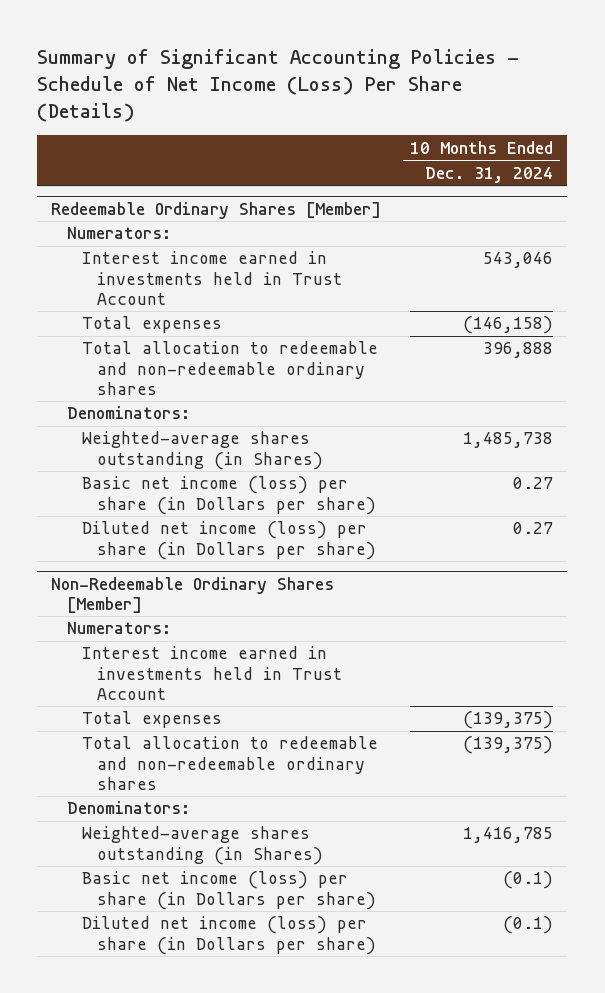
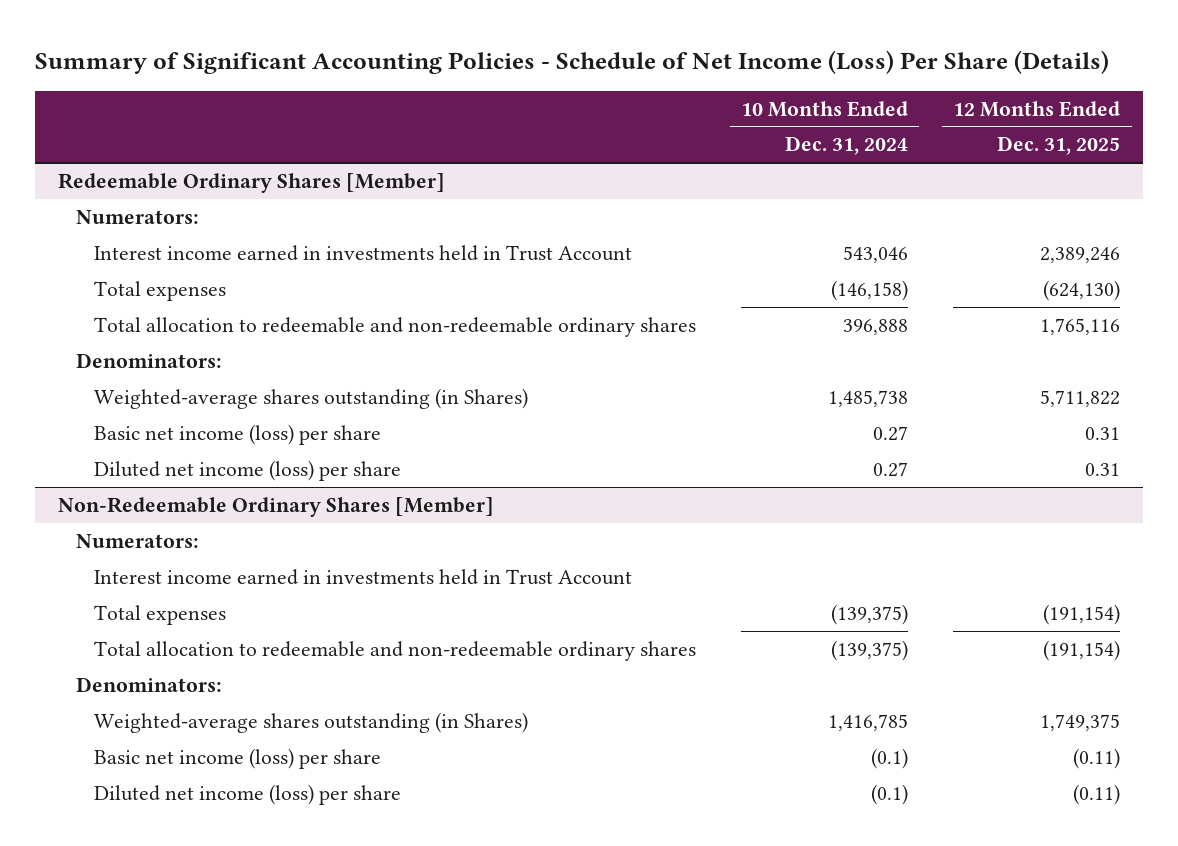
- | 10 Months Ended Dec. 31, 2024
+ | 10 Months Ended Dec. 31, 2024 | 12 Months Ended Dec. 31, 2025
@ Redeemable Ordinary Shares [Member]
- Basic net income (loss) per share (in Dollars per share) | 0.27
- Diluted net income (loss) per share (in Dollars per share) | 0.27
+ Basic net income (loss) per share | 0.27 | 0.31
+ Diluted net income (loss) per share | 0.27 | 0.31
@ Non-Redeemable Ordinary Shares [Member]
- Basic net income (loss) per share (in Dollars per share) | (0.1)
- Diluted net income (loss) per share (in Dollars per share) | (0.1)
+ Basic net income (loss) per share | (0.1) | (0.11)
+ Diluted net income (loss) per share | (0.1) | (0.11)

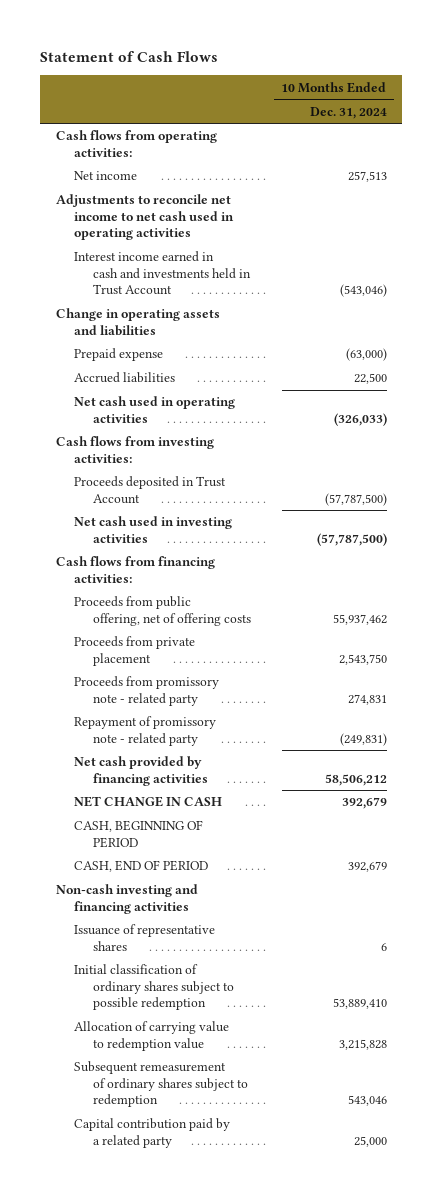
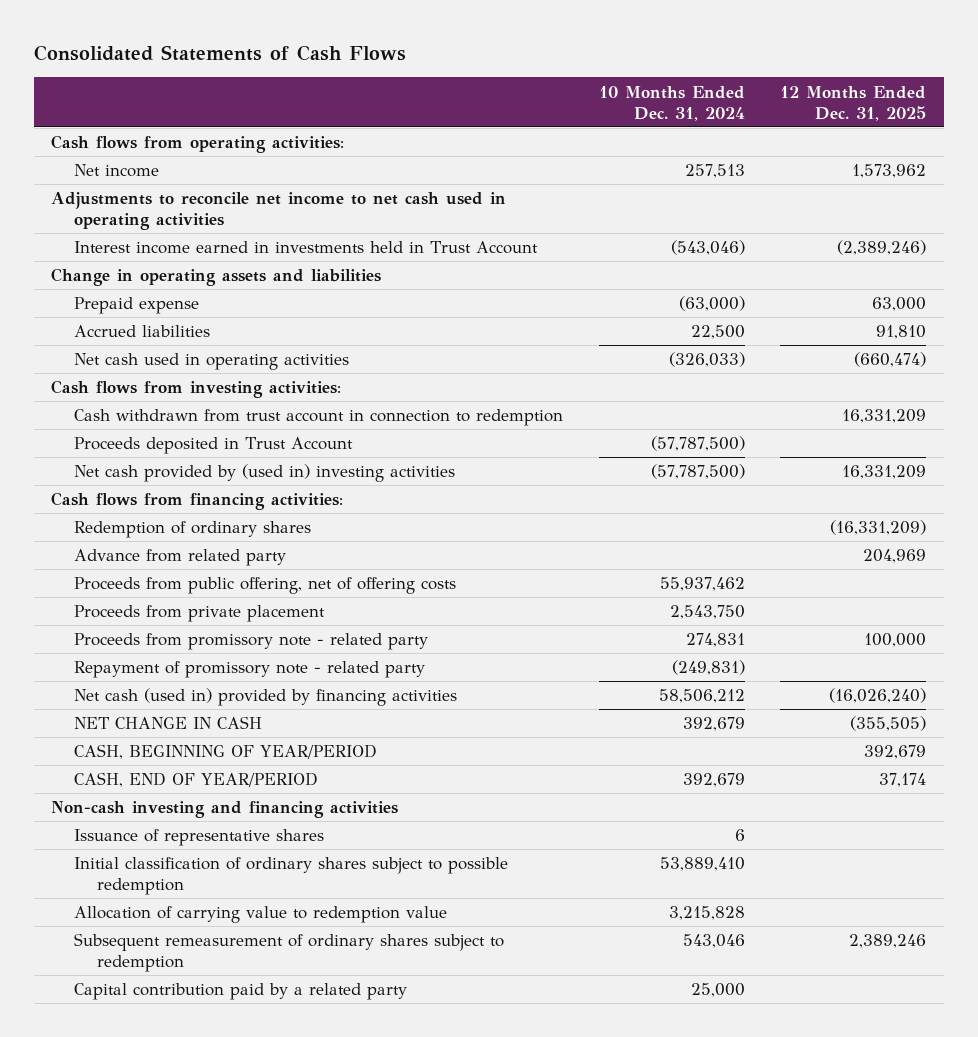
- Statement of Cash Flows
+ Consolidated Statements of Cash Flows
- | 10 Months Ended Dec. 31, 2024
+ | 10 Months Ended Dec. 31, 2024 | 12 Months Ended Dec. 31, 2025
- Interest income earned in cash and investments held in Trust Account | (543,046)
+ Interest income earned in investments held in Trust Account | (543,046) | (2,389,246)
+ Cash withdrawn from trust account in connection to redemption | | 16,331,209
- Net cash used in investing activities | (57,787,500)
+ Net cash provided by (used in) investing activities | (57,787,500) | 16,331,209
+ Redemption of ordinary shares | | (16,331,209)
+ Advance from related party | | 204,969
- Net cash provided by financing activities | 58,506,212
+ Net cash (used in) provided by financing activities | 58,506,212 | (16,026,240)
- CASH, BEGINNING OF PERIOD
- CASH, END OF PERIOD | 392,679
+ CASH, BEGINNING OF YEAR/PERIOD | | 392,679
+ CASH, END OF YEAR/PERIOD | 392,679 | 37,174

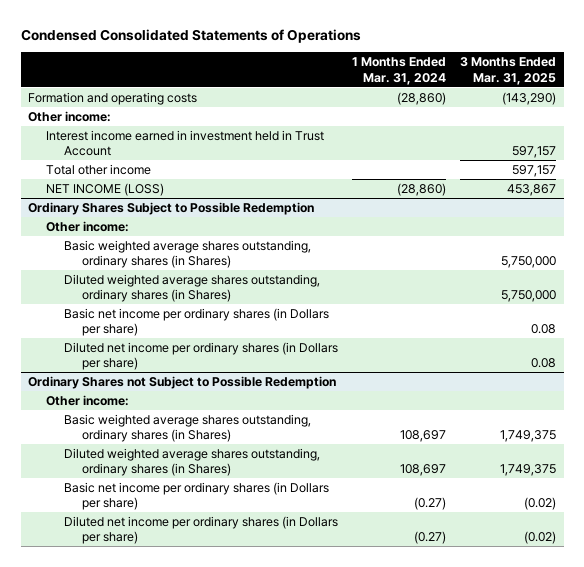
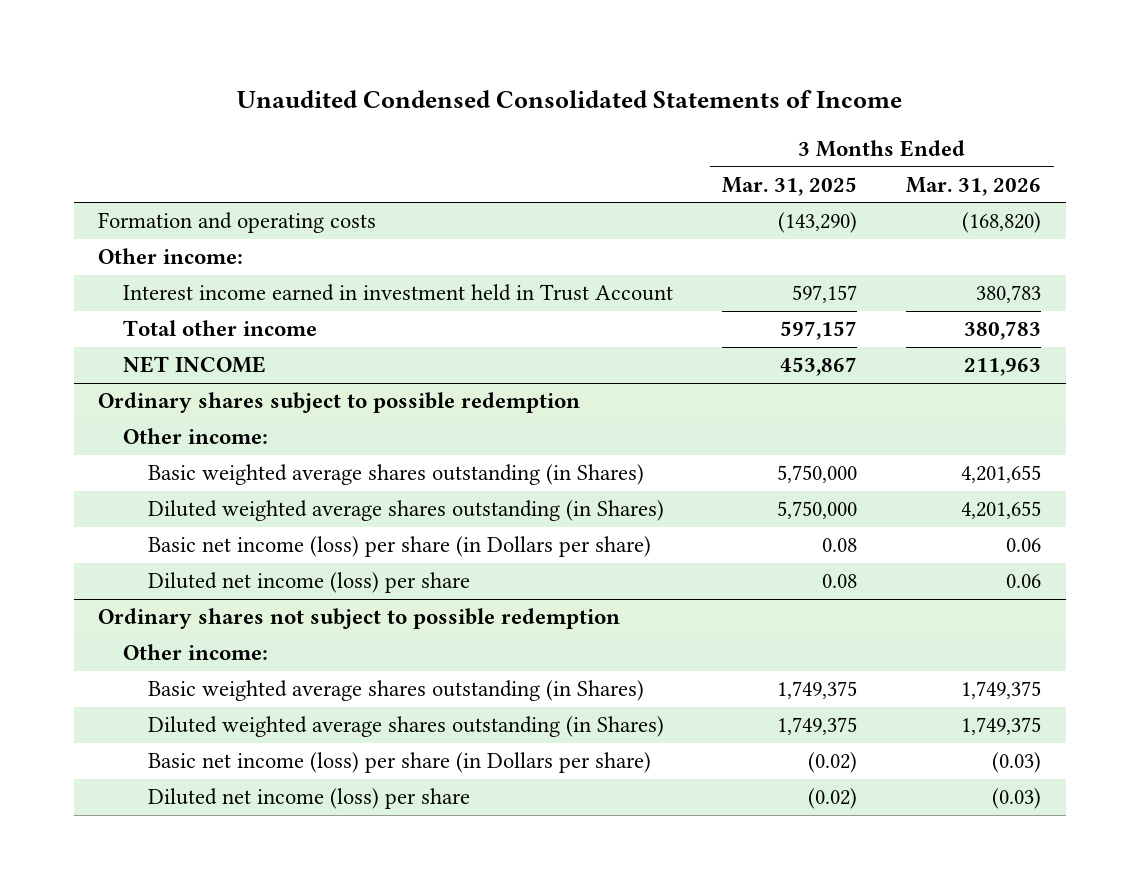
- Condensed Consolidated Statements of Operations
+ Unaudited Condensed Consolidated Statements of Income
- | 1 Months Ended Mar. 31, 2024 | 3 Months Ended Mar. 31, 2025
+ | 3 Months Ended Mar. 31, 2025 | 3 Months Ended Mar. 31, 2026
- NET INCOME (LOSS) | (28,860) | 453,867
- Ordinary Shares Subject to Possible Redemption
+ NET INCOME | 453,867 | 211,963
+ Ordinary shares subject to possible redemption
- Basic weighted average shares outstanding, ordinary shares (in Shares) | | 5,750,000
- Diluted weighted average shares outstanding, ordinary shares (in Shares) | | 5,750,000
- Basic net income per ordinary shares (in Dollars per share) | | 0.08
- Diluted net income per ordinary shares (in Dollars per share) | | 0.08
- Ordinary Shares not Subject to Possible Redemption
+ Basic weighted average shares outstanding (in Shares) | 5,750,000 | 4,201,655
+ Diluted weighted average shares outstanding (in Shares) | 5,750,000 | 4,201,655
+ Basic net income (loss) per share (in Dollars per share) | 0.08 | 0.06
+ Diluted net income (loss) per share | 0.08 | 0.06
+ Ordinary shares not subject to possible redemption
- Basic weighted average shares outstanding, ordinary shares (in Shares) | 108,697 | 1,749,375
- Diluted weighted average shares outstanding, ordinary shares (in Shares) | 108,697 | 1,749,375
- Basic net income per ordinary shares (in Dollars per share) | (0.27) | (0.02)
- Diluted net income per ordinary shares (in Dollars per share) | (0.27) | (0.02)
+ Basic weighted average shares outstanding (in Shares) | 1,749,375 | 1,749,375
+ Diluted weighted average shares outstanding (in Shares) | 1,749,375 | 1,749,375
+ Basic net income (loss) per share (in Dollars per share) | (0.02) | (0.03)
+ Diluted net income (loss) per share | (0.02) | (0.03)

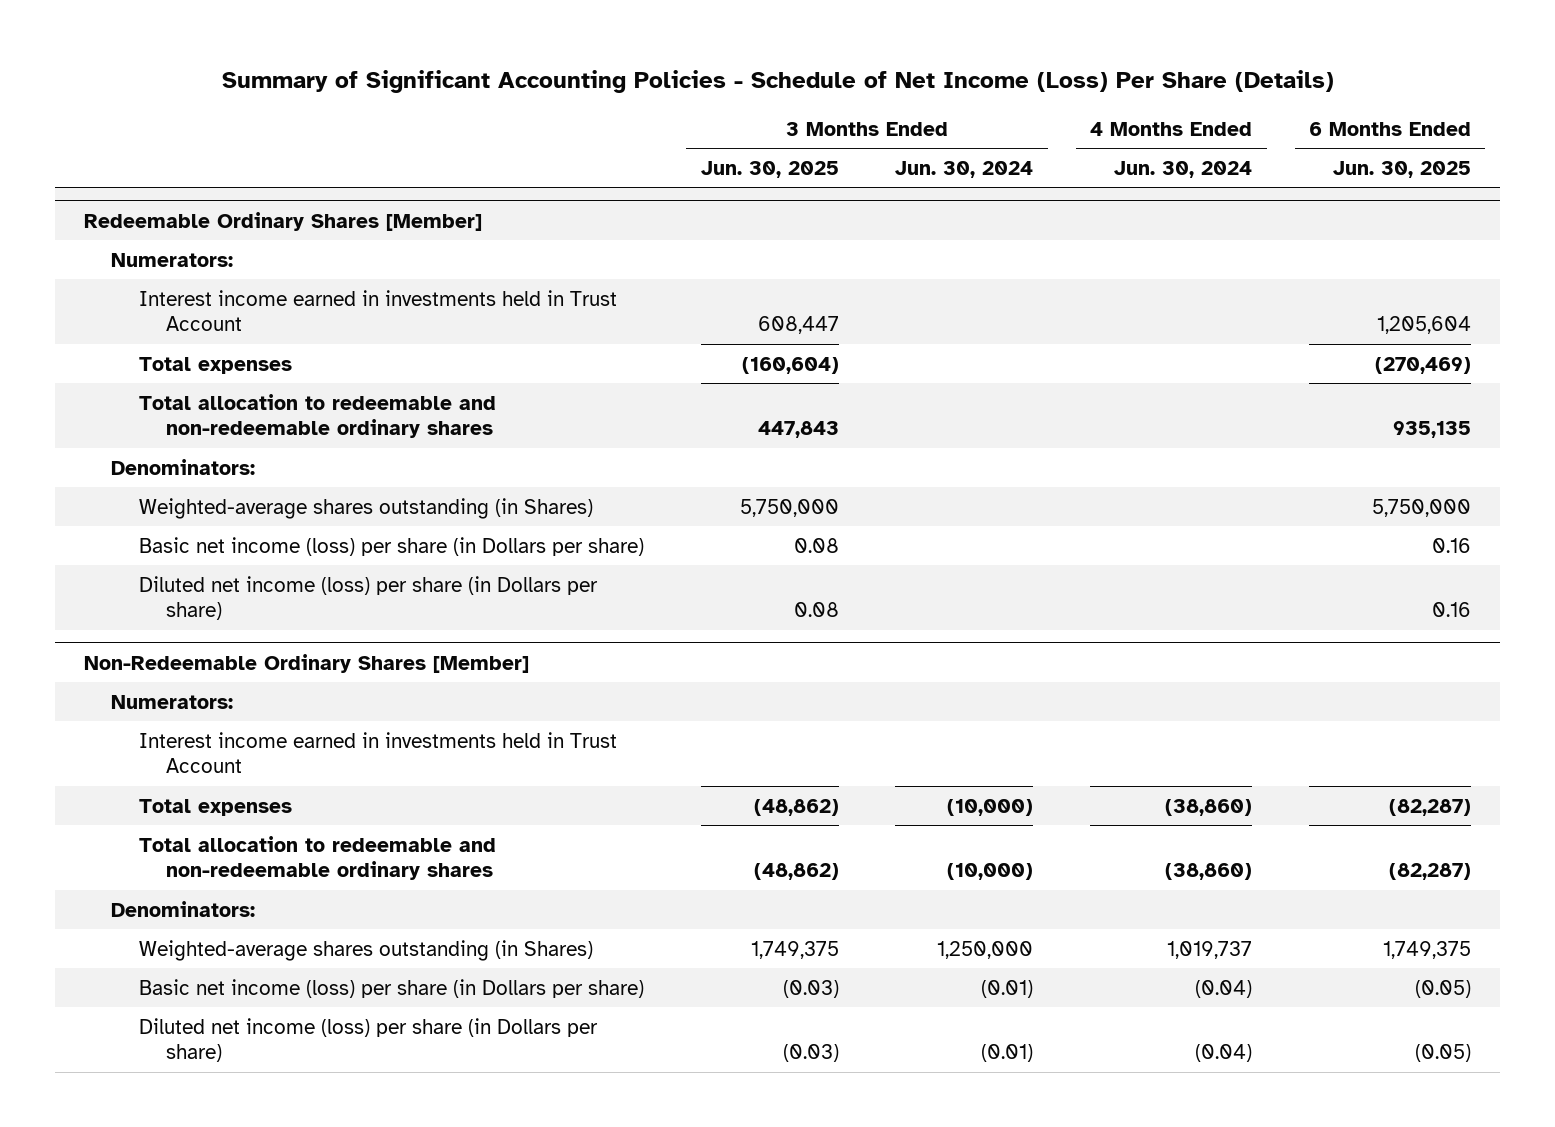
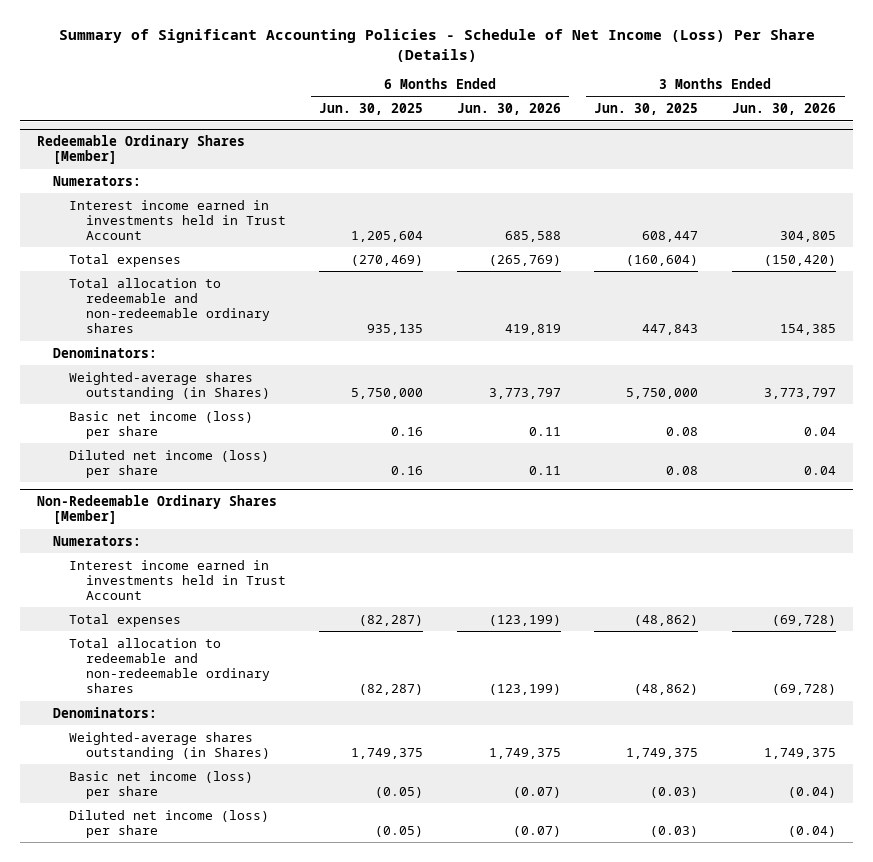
- | 3 Months Ended Jun. 30, 2025 | 3 Months Ended Jun. 30, 2024 | 4 Months Ended Jun. 30, 2024 | 6 Months Ended Jun. 30, 2025
+ | 6 Months Ended Jun. 30, 2025 | 6 Months Ended Jun. 30, 2026 | 3 Months Ended Jun. 30, 2025 | 3 Months Ended Jun. 30, 2026
@ Redeemable Ordinary Shares [Member]
- Basic net income (loss) per share (in Dollars per share) | 0.08 | | | 0.16
- Diluted net income (loss) per share (in Dollars per share) | 0.08 | | | 0.16
+ Basic net income (loss) per share | 0.16 | 0.11 | 0.08 | 0.04
+ Diluted net income (loss) per share | 0.16 | 0.11 | 0.08 | 0.04
@ Non-Redeemable Ordinary Shares [Member]
- Basic net income (loss) per share (in Dollars per share) | (0.03) | (0.01) | (0.04) | (0.05)
- Diluted net income (loss) per share (in Dollars per share) | (0.03) | (0.01) | (0.04) | (0.05)
+ Basic net income (loss) per share | (0.05) | (0.07) | (0.03) | (0.04)
+ Diluted net income (loss) per share | (0.05) | (0.07) | (0.03) | (0.04)

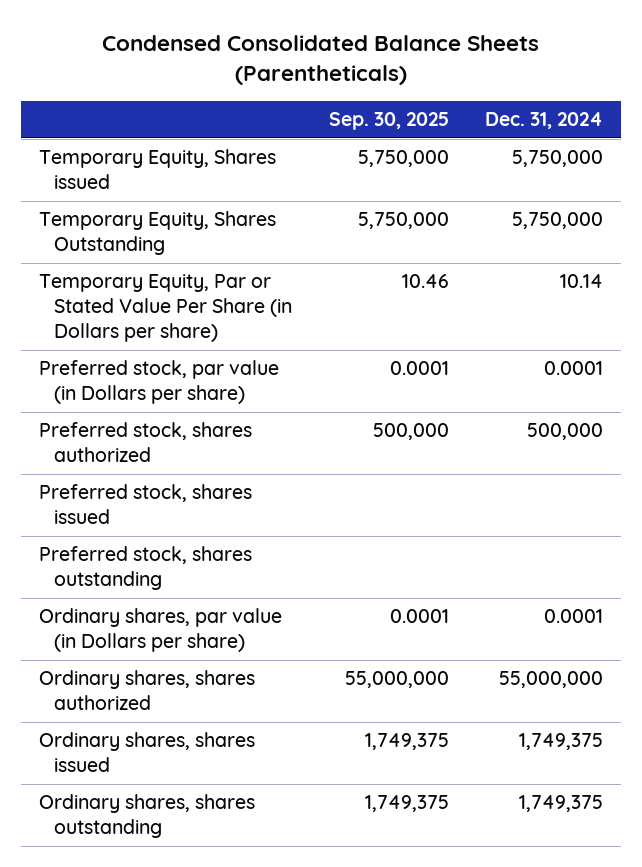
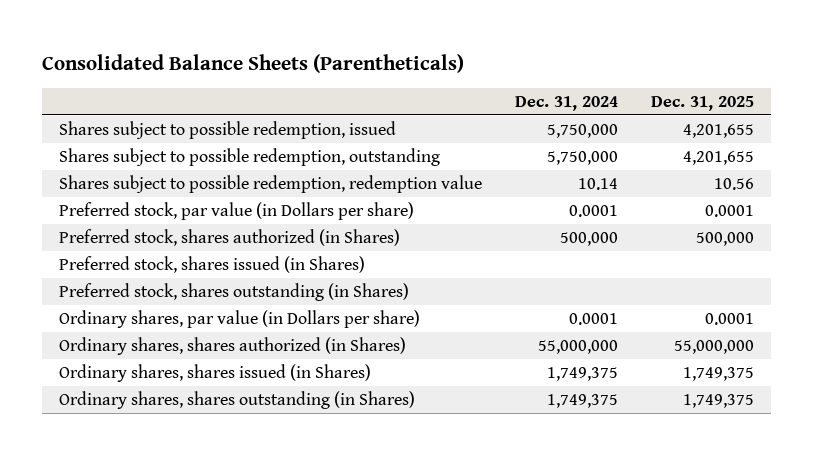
- Condensed Consolidated Balance Sheets (Parentheticals)
+ Consolidated Balance Sheets (Parentheticals)
- | Sep. 30, 2025 | Dec. 31, 2024
+ | Dec. 31, 2024 | Dec. 31, 2025
- Temporary Equity, Shares issued | 5,750,000 | 5,750,000
- Temporary Equity, Shares Outstanding | 5,750,000 | 5,750,000
- Temporary Equity, Par or Stated Value Per Share (in Dollars per share) | 10.46 | 10.14
+ Shares subject to possible redemption, issued | 5,750,000 | 4,201,655
+ Shares subject to possible redemption, outstanding | 5,750,000 | 4,201,655
+ Shares subject to possible redemption, redemption value | 10.14 | 10.56
- Preferred stock, shares authorized | 500,000 | 500,000
- Preferred stock, shares issued
- Preferred stock, shares outstanding
+ Preferred stock, shares authorized (in Shares) | 500,000 | 500,000
+ Preferred stock, shares issued (in Shares)
+ Preferred stock, shares outstanding (in Shares)
- Ordinary shares, shares authorized | 55,000,000 | 55,000,000
- Ordinary shares, shares issued | 1,749,375 | 1,749,375
- Ordinary shares, shares outstanding | 1,749,375 | 1,749,375
+ Ordinary shares, shares authorized (in Shares) | 55,000,000 | 55,000,000
+ Ordinary shares, shares issued (in Shares) | 1,749,375 | 1,749,375
+ Ordinary shares, shares outstanding (in Shares) | 1,749,375 | 1,749,375

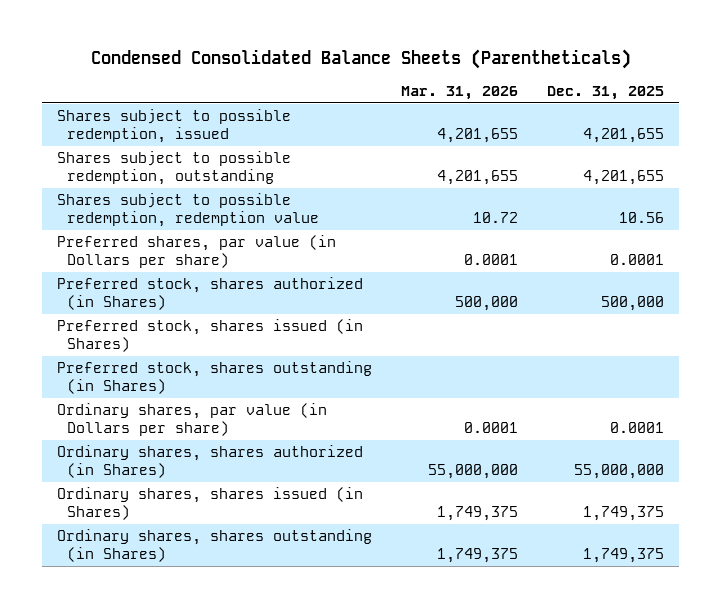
- Consolidated Balance Sheets (Parentheticals)
+ Condensed Consolidated Balance Sheets (Parentheticals)
- | Dec. 31, 2024 | Dec. 31, 2025
+ | Mar. 31, 2026 | Dec. 31, 2025
- Preferred stock, par value (in Dollars per share) | 0.0001 | 0.0001
+ Preferred shares, par value (in Dollars per share) | 0.0001 | 0.0001

